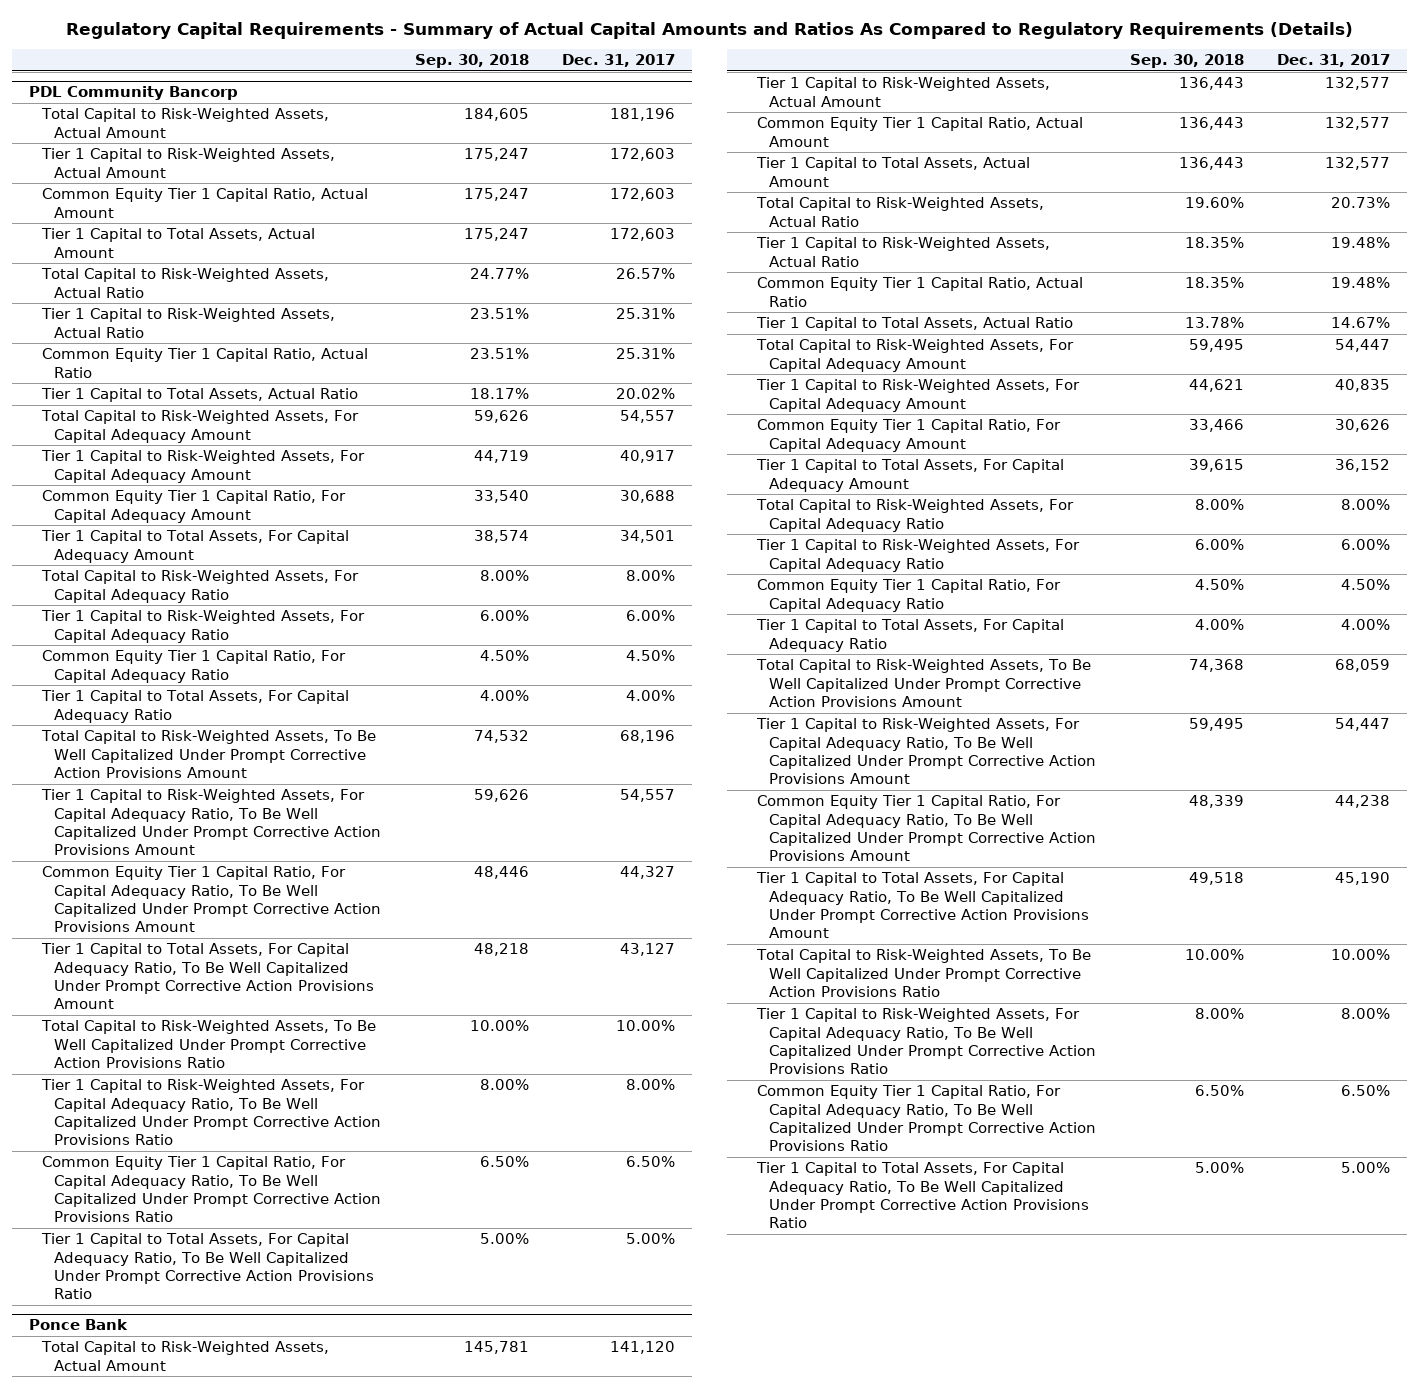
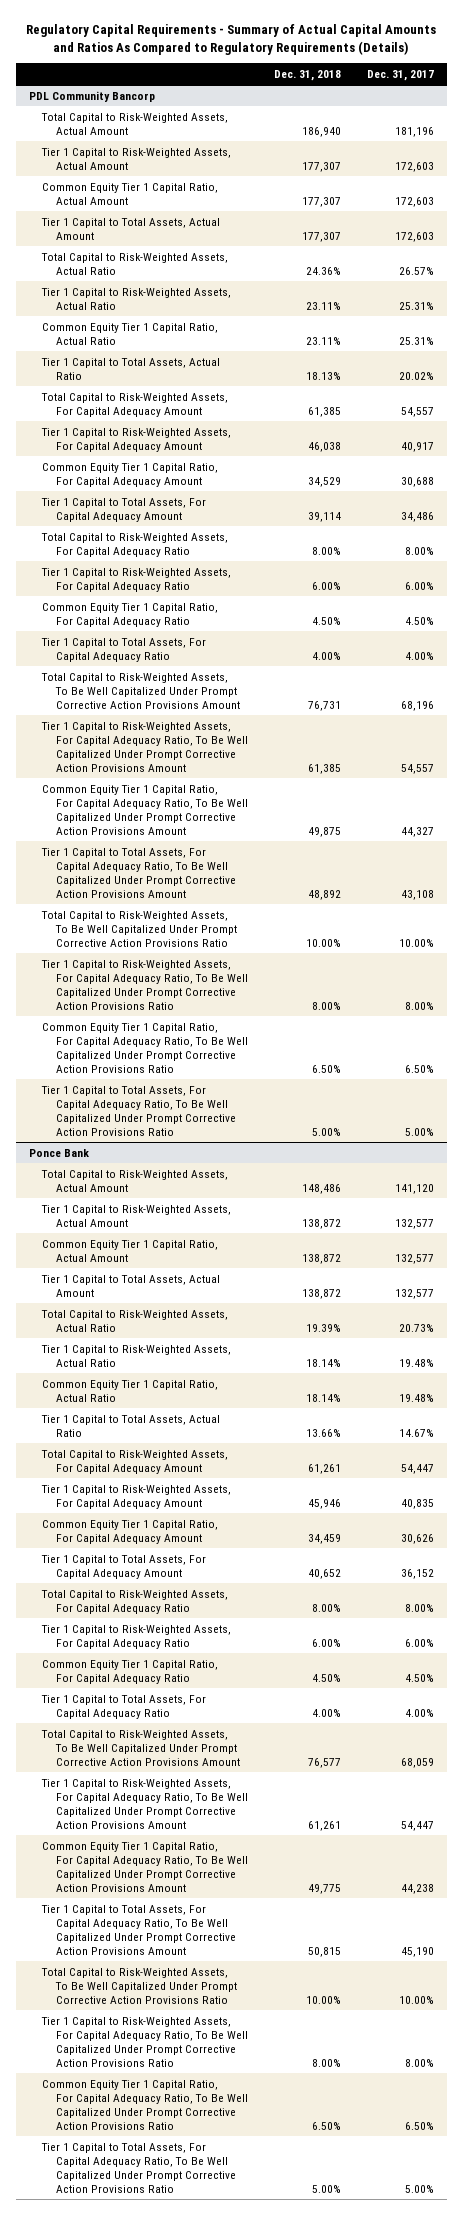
- | Sep. 30, 2018 | Dec. 31, 2017
+ | Dec. 31, 2018 | Dec. 31, 2017
@ PDL Community Bancorp
- Tier 1 Capital to Total Assets, For Capital Adequacy Amount | 38,574 | 34,501
+ Tier 1 Capital to Total Assets, For Capital Adequacy Amount | 39,114 | 34,486
- Tier 1 Capital to Total Assets, For Capital Adequacy Ratio, To Be Well Capitalized Under Prompt Corrective Action Provisions Amount | 48,218 | 43,127
+ Tier 1 Capital to Total Assets, For Capital Adequacy Ratio, To Be Well Capitalized Under Prompt Corrective Action Provisions Amount | 48,892 | 43,108

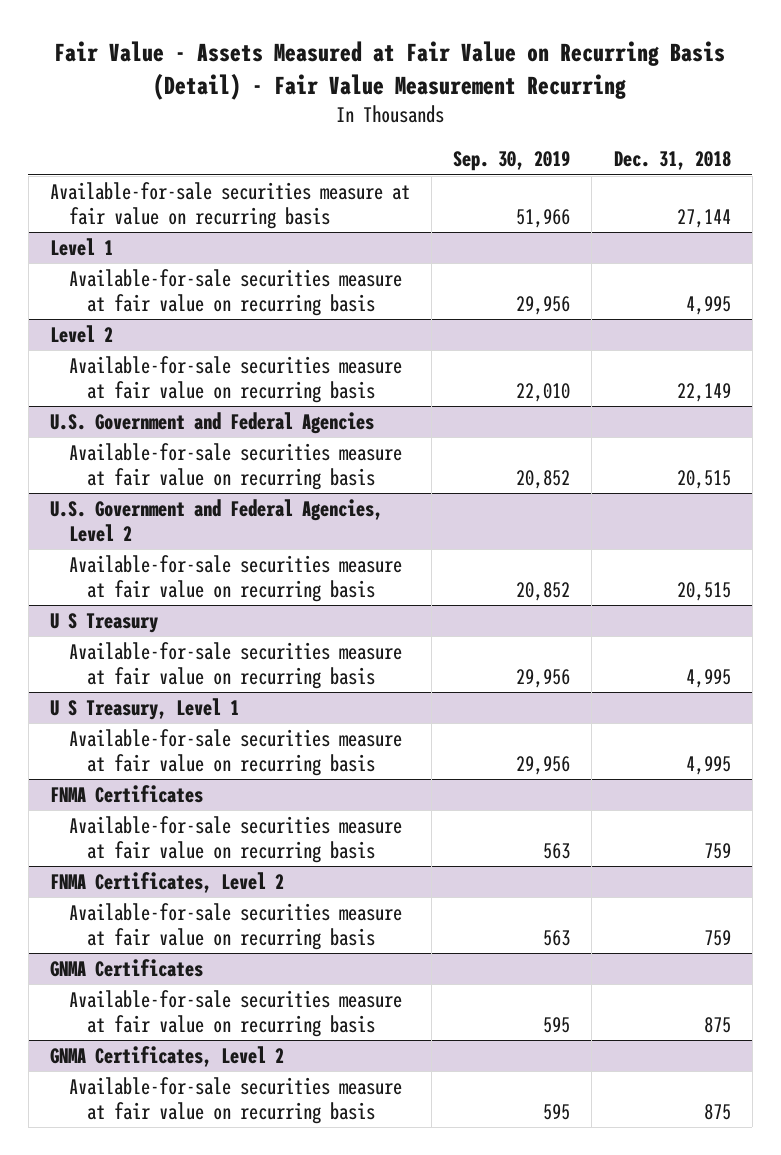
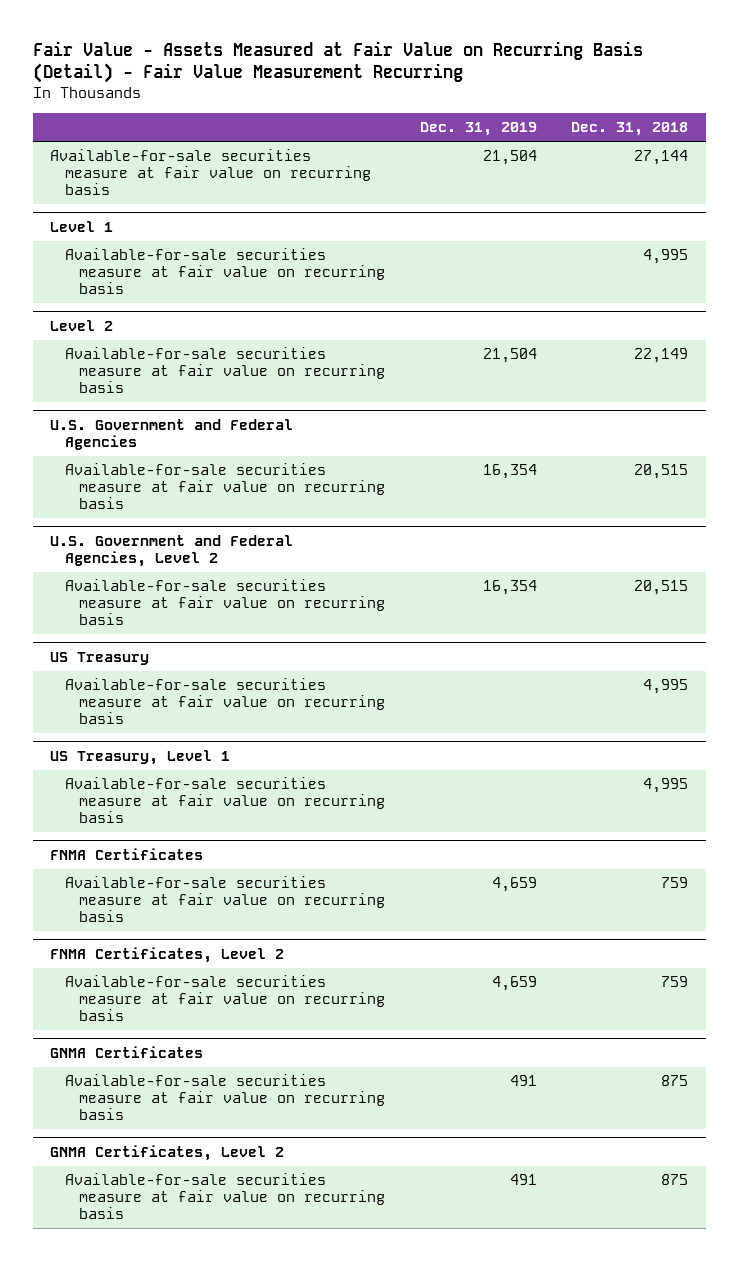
- | Sep. 30, 2019 | Dec. 31, 2018
+ | Dec. 31, 2019 | Dec. 31, 2018
- U S Treasury
+ US Treasury
- U S Treasury, Level 1
+ US Treasury, Level 1

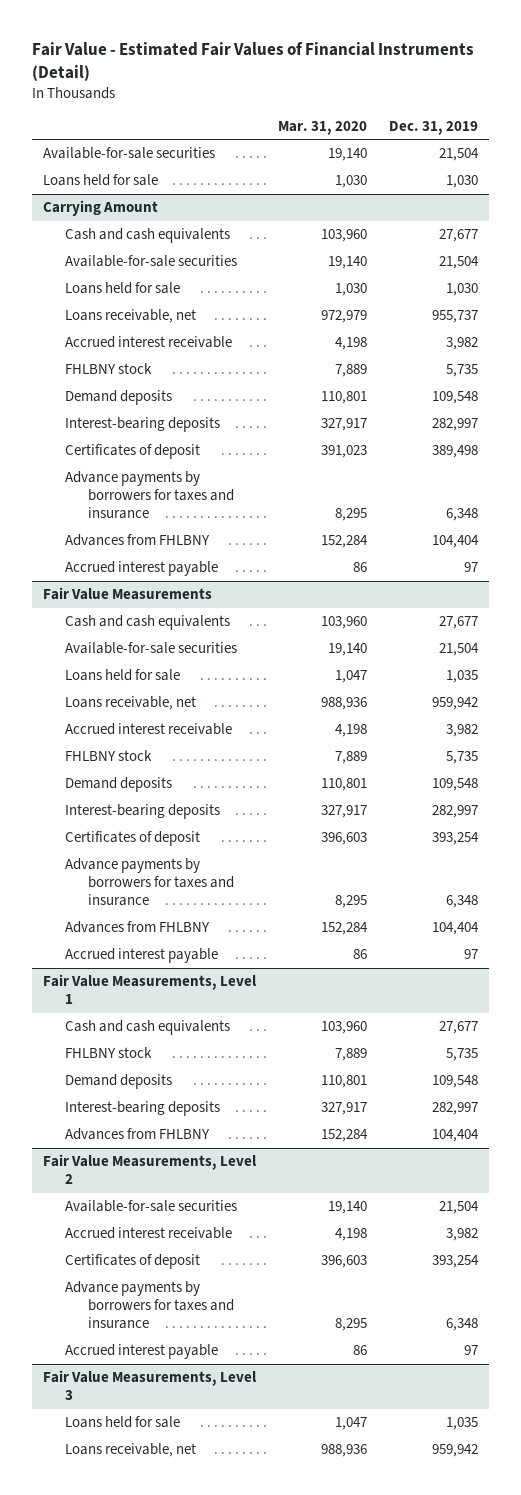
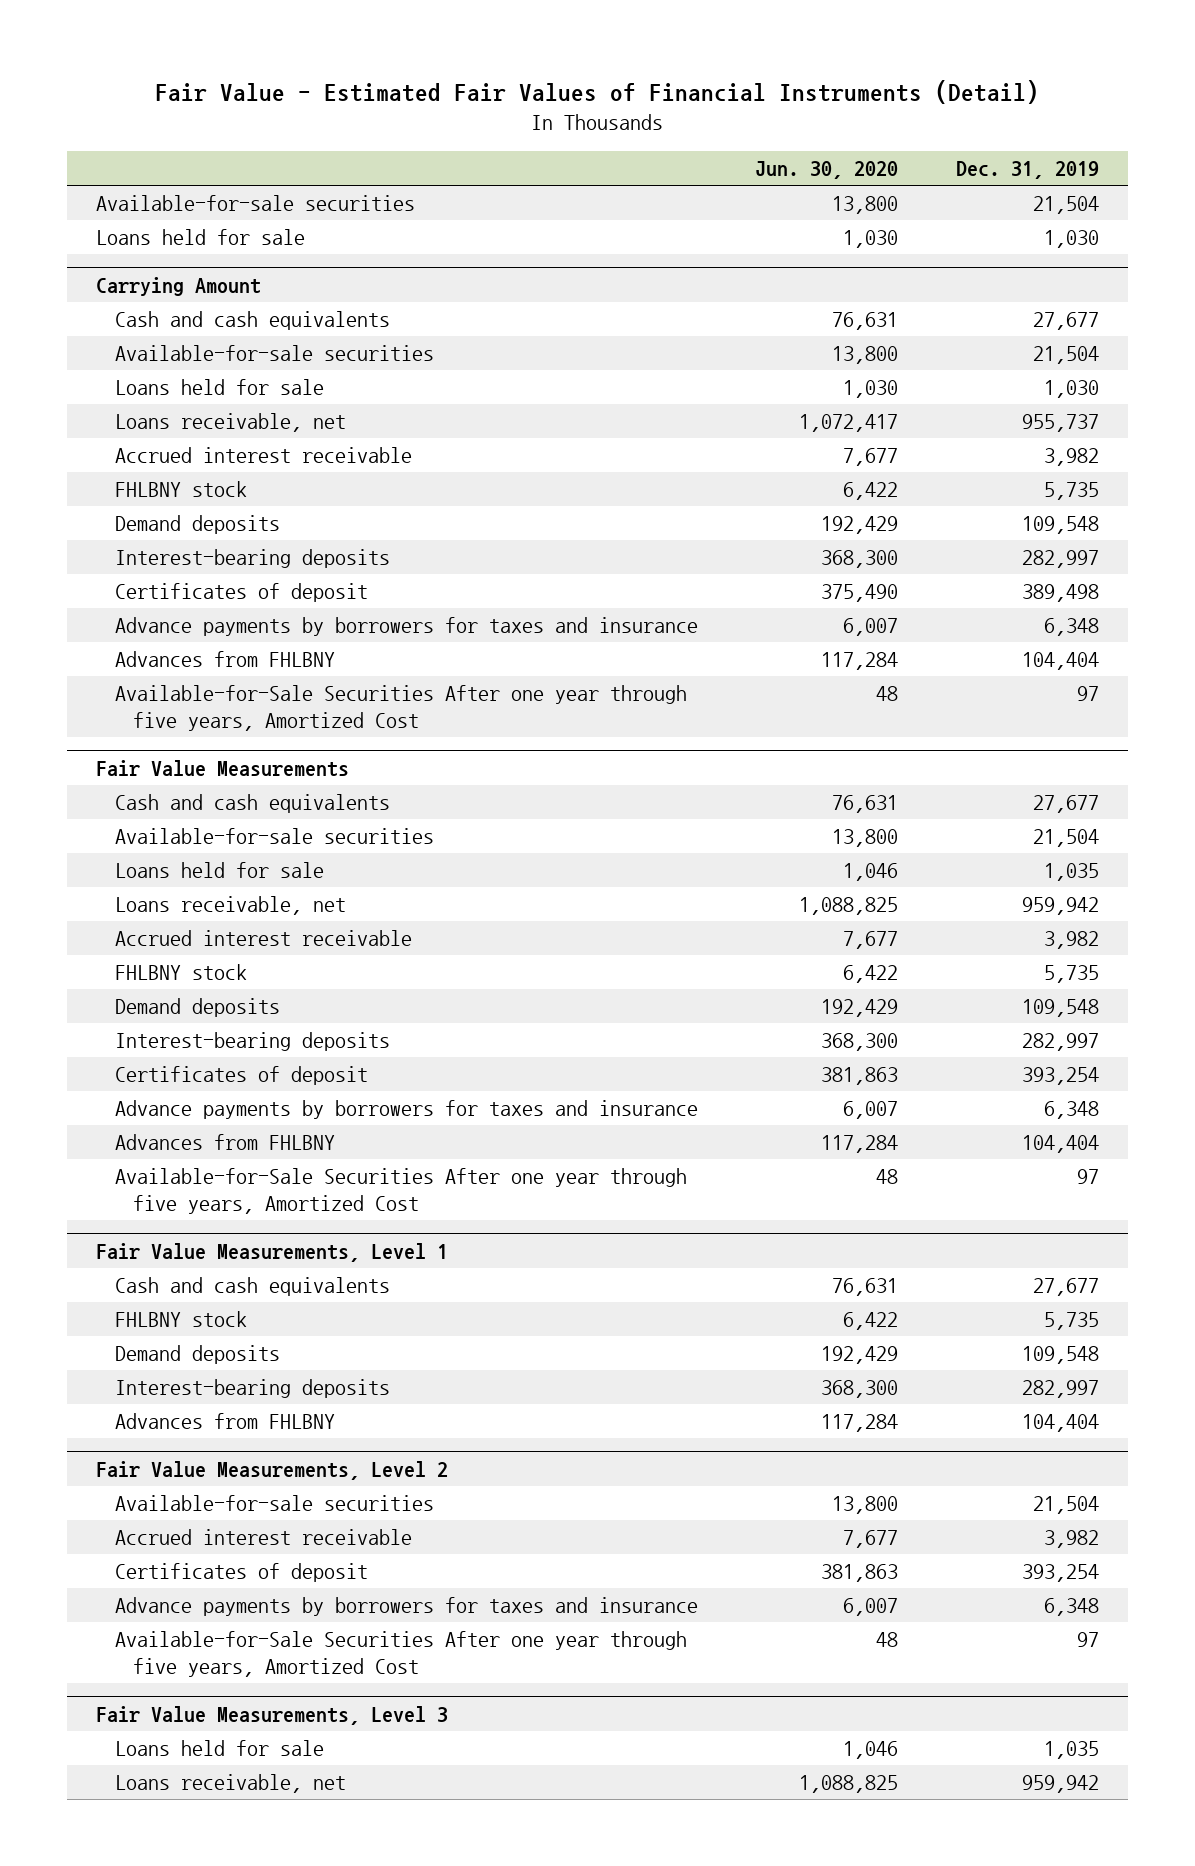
- | Mar. 31, 2020 | Dec. 31, 2019
+ | Jun. 30, 2020 | Dec. 31, 2019
@ Carrying Amount
- Accrued interest payable | 86 | 97
+ Available-for-Sale Securities After one year through five years, Amortized Cost | 48 | 97
@ Fair Value Measurements
- Accrued interest payable | 86 | 97
+ Available-for-Sale Securities After one year through five years, Amortized Cost | 48 | 97
@ Fair Value Measurements, Level 2
- Accrued interest payable | 86 | 97
+ Available-for-Sale Securities After one year through five years, Amortized Cost | 48 | 97

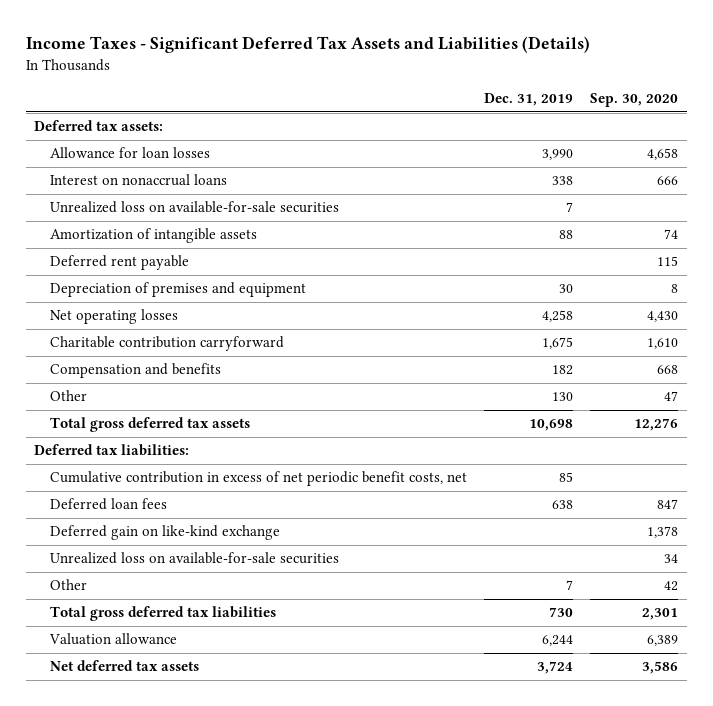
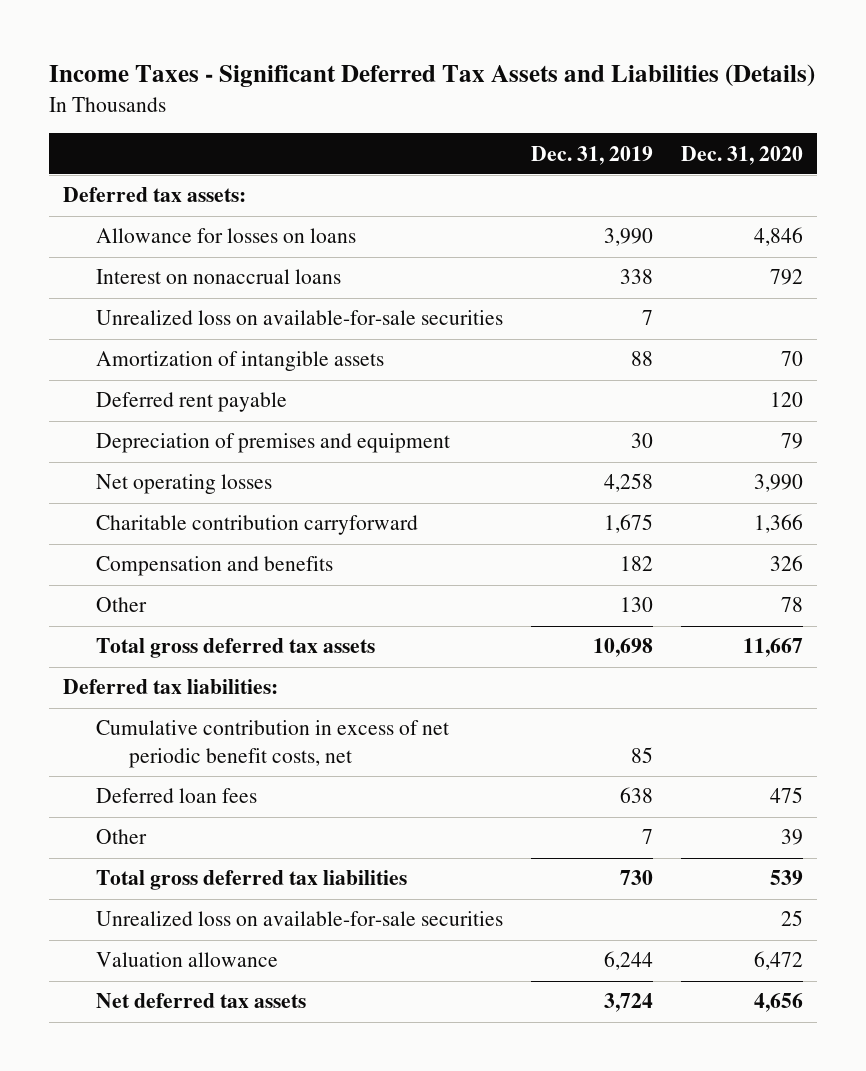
- | Dec. 31, 2019 | Sep. 30, 2020
+ | Dec. 31, 2019 | Dec. 31, 2020
- Allowance for loan losses | 3,990 | 4,658
+ Allowance for losses on loans | 3,990 | 4,846
- Deferred gain on like-kind exchange | | 1,378
moved down: Unrealized loss on available-for-sale securities | | 25

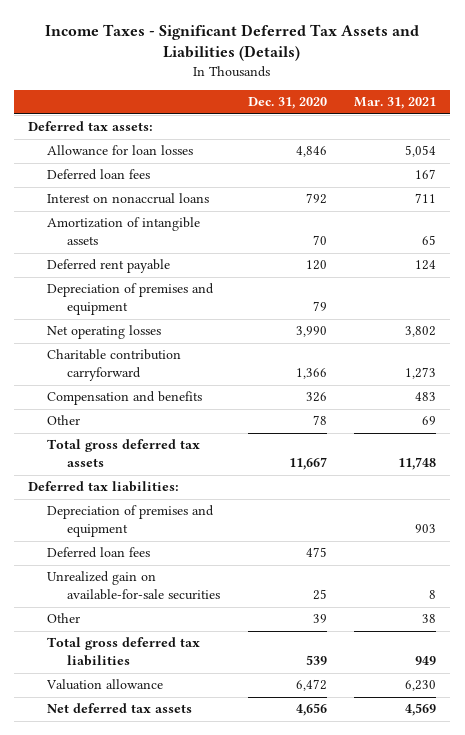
- | Dec. 31, 2019 | Dec. 31, 2020
+ | Dec. 31, 2020 | Mar. 31, 2021
- Allowance for losses on loans | 3,990 | 4,846
+ Allowance for loan losses | 4,846 | 5,054
+ Deferred loan fees | | 167
- Unrealized loss on available-for-sale securities | 7 |
- Cumulative contribution in excess of net periodic benefit costs, net | 85 |
+ Depreciation of premises and equipment | | 903
+ Unrealized gain on available-for-sale securities | 25 | 8
- Unrealized loss on available-for-sale securities | | 25

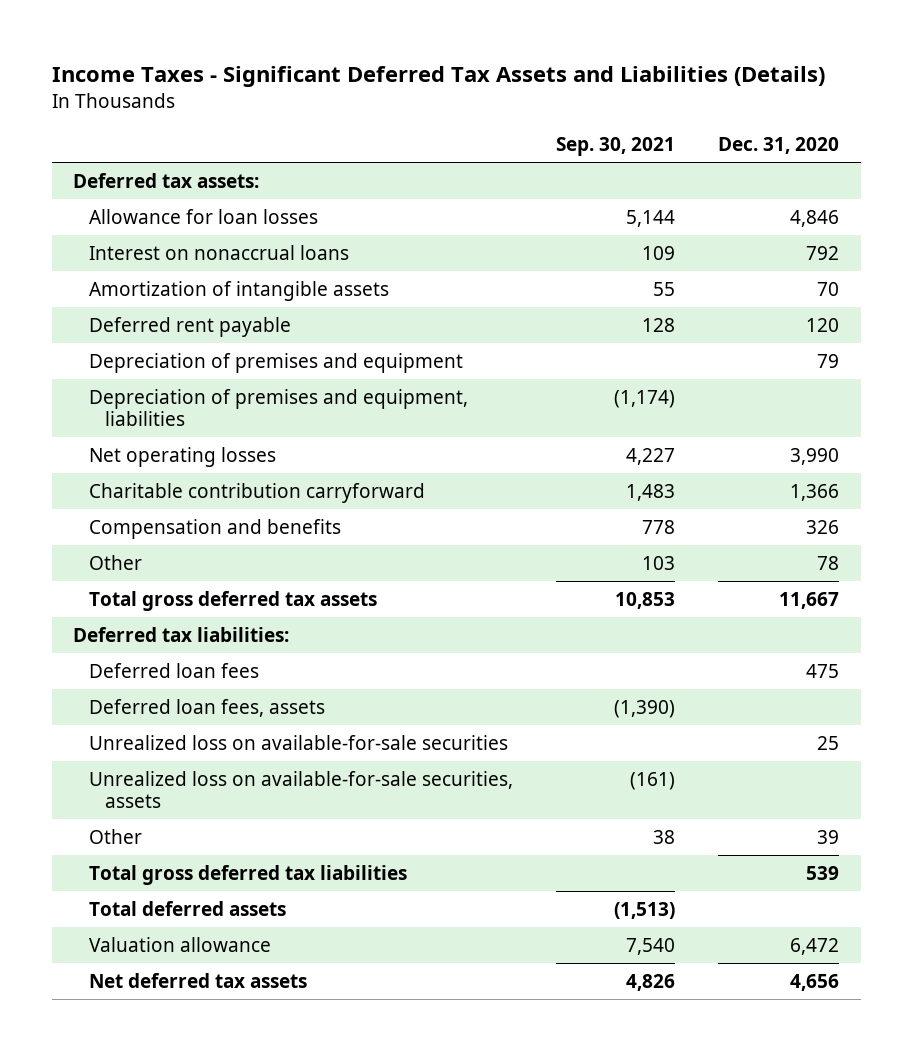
- | Dec. 31, 2020 | Mar. 31, 2021
+ | Sep. 30, 2021 | Dec. 31, 2020
- Deferred loan fees | | 167
+ Depreciation of premises and equipment, liabilities | (1,174) |
- Depreciation of premises and equipment | | 903
- Unrealized gain on available-for-sale securities | 25 | 8
+ Deferred loan fees, assets | (1,390) |
+ Unrealized loss on available-for-sale securities | | 25
+ Unrealized loss on available-for-sale securities, assets | (161) |
+ Total deferred assets | (1,513) |

